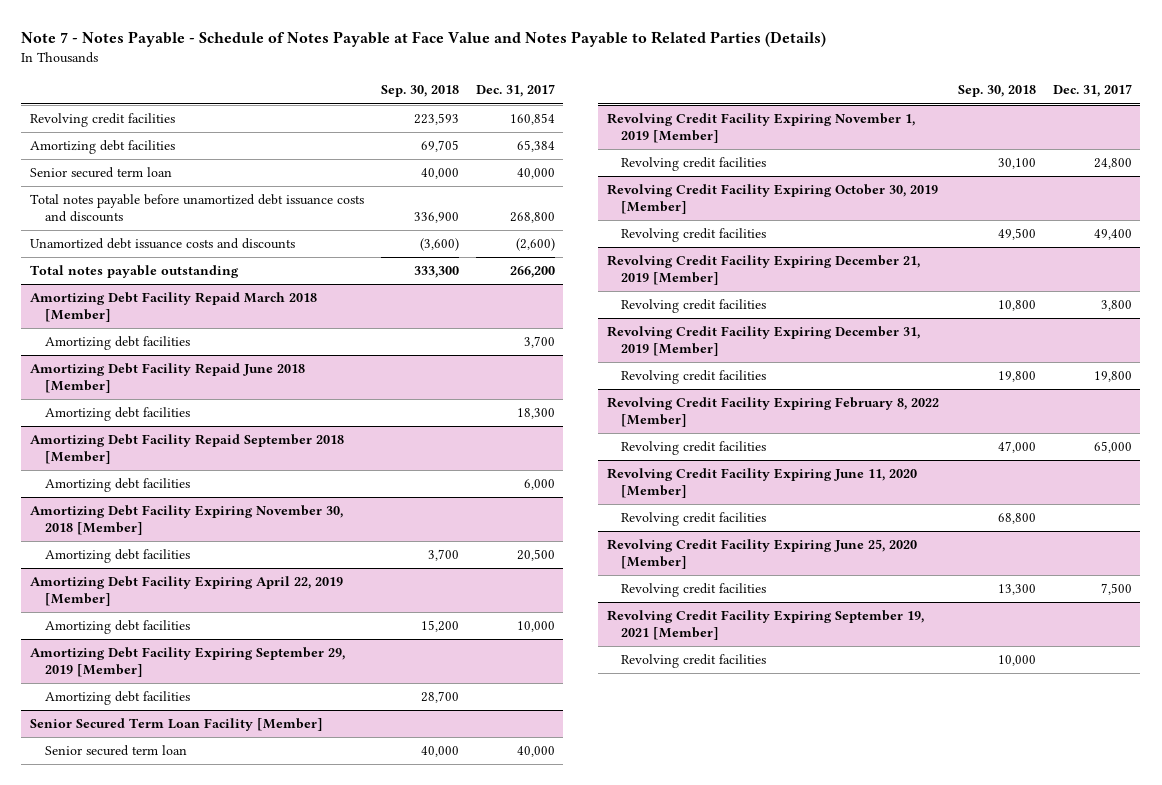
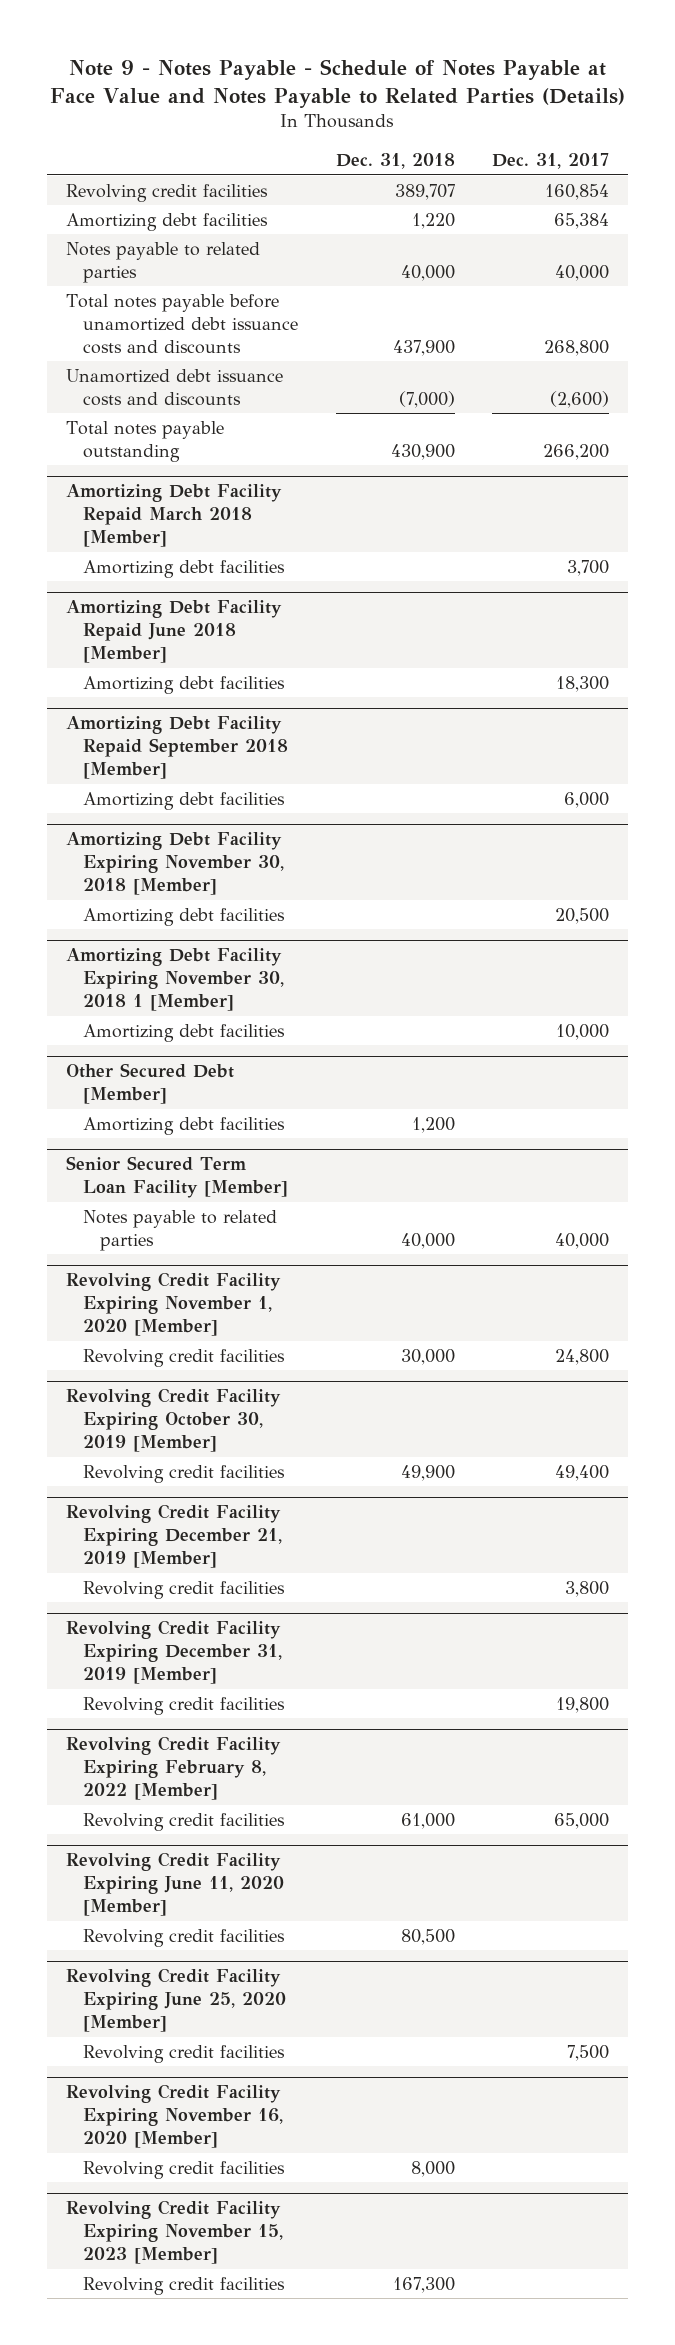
- Note 7 - Notes Payable - Schedule of Notes Payable at Face Value and Notes Payable to Related Parties (Details)
+ Note 9 - Notes Payable - Schedule of Notes Payable at Face Value and Notes Payable to Related Parties (Details)
- | Sep. 30, 2018 | Dec. 31, 2017
+ | Dec. 31, 2018 | Dec. 31, 2017
- Senior secured term loan | 40,000 | 40,000
+ Notes payable to related parties | 40,000 | 40,000
- Amortizing Debt Facility Expiring April 22, 2019 [Member]
+ Amortizing Debt Facility Expiring November 30, 2018 1 [Member]
- Amortizing Debt Facility Expiring September 29, 2019 [Member]
+ Other Secured Debt [Member]
@ Senior Secured Term Loan Facility [Member]
- Senior secured term loan | 40,000 | 40,000
- Revolving Credit Facility Expiring November 1, 2019 [Member]
@ Senior Secured Term Loan Facility [Member]
+ Notes payable to related parties | 40,000 | 40,000
+ Revolving Credit Facility Expiring November 1, 2020 [Member]
- Revolving Credit Facility Expiring September 19, 2021 [Member]
+ Revolving Credit Facility Expiring November 16, 2020 [Member]
+ Revolving Credit Facility Expiring November 15, 2023 [Member]
+ Revolving credit facilities | 167,300 |

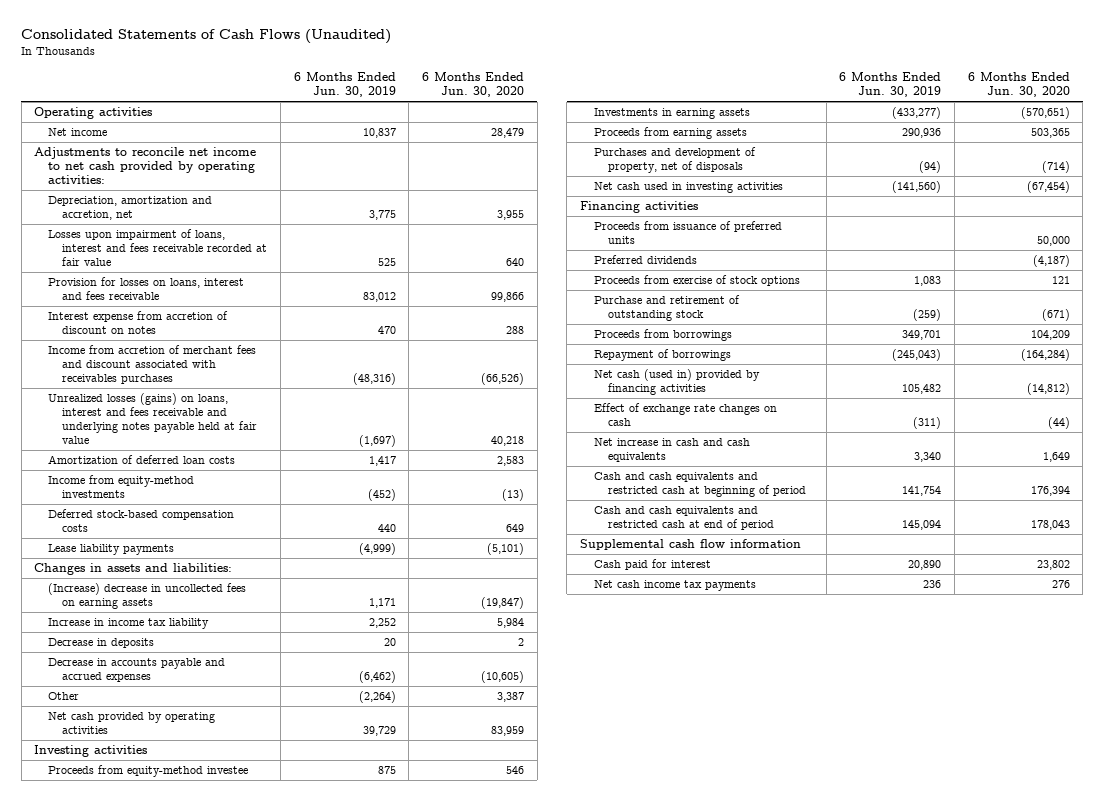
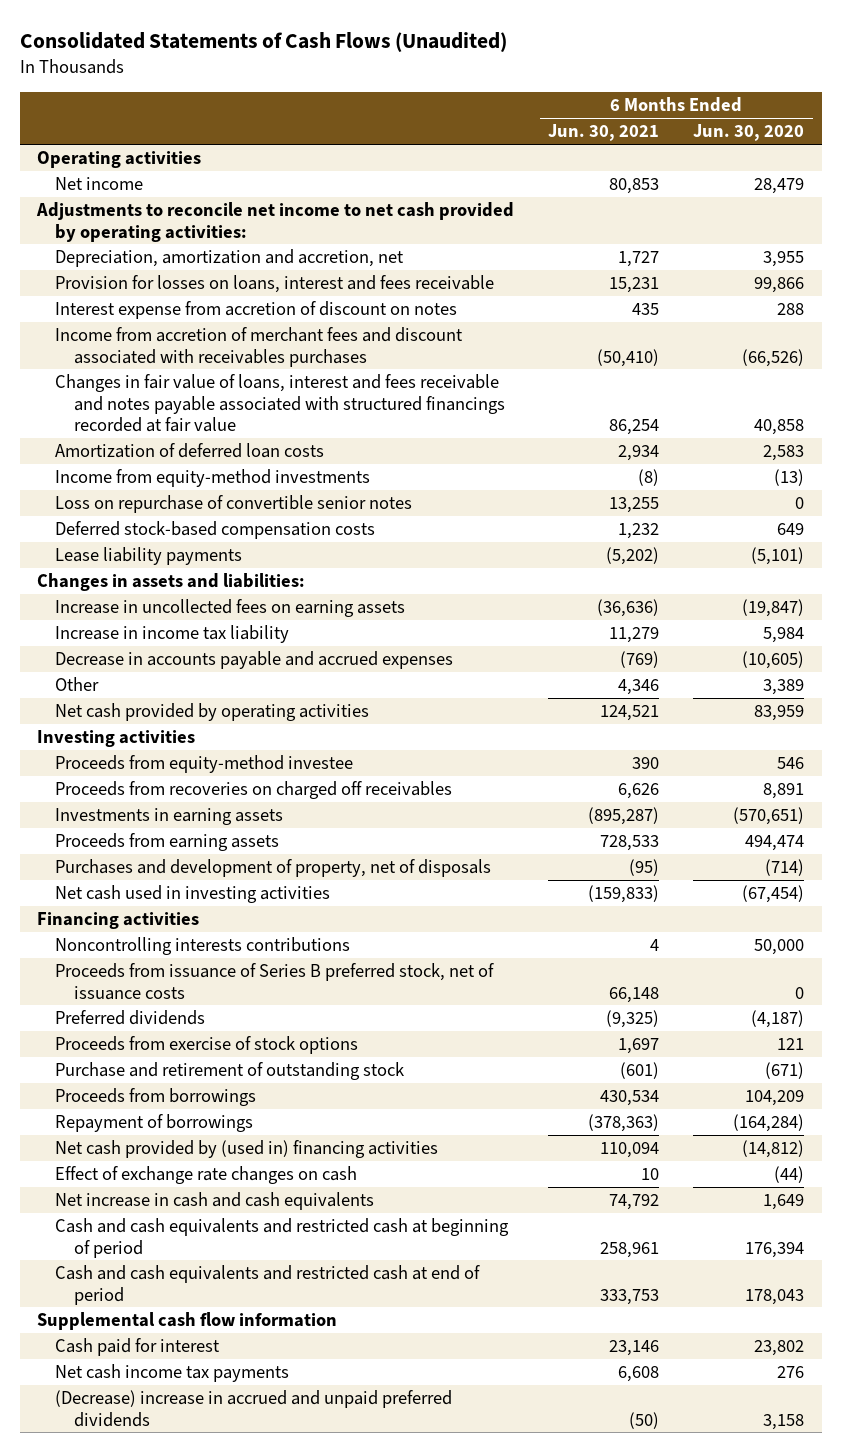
- | 6 Months Ended Jun. 30, 2019 | 6 Months Ended Jun. 30, 2020
+ | 6 Months Ended Jun. 30, 2021 | 6 Months Ended Jun. 30, 2020
- Losses upon impairment of loans, interest and fees receivable recorded at fair value | 525 | 640
- Unrealized losses (gains) on loans, interest and fees receivable and underlying notes payable held at fair value | (1,697) | 40,218
+ Changes in fair value of loans, interest and fees receivable and notes payable associated with structured financings recorded at fair value | 86,254 | 40,858
+ Loss on repurchase of convertible senior notes | 13,255 | 0
- (Increase) decrease in uncollected fees on earning assets | 1,171 | (19,847)
+ Increase in uncollected fees on earning assets | (36,636) | (19,847)
- Decrease in deposits | 20 | 2
- Other | (2,264) | 3,387
+ Other | 4,346 | 3,389
+ Proceeds from recoveries on charged off receivables | 6,626 | 8,891
- Proceeds from earning assets | 290,936 | 503,365
+ Proceeds from earning assets | 728,533 | 494,474
- Proceeds from issuance of preferred units | | 50,000
+ Noncontrolling interests contributions | 4 | 50,000
+ Proceeds from issuance of Series B preferred stock, net of issuance costs | 66,148 | 0
- Net cash (used in) provided by financing activities | 105,482 | (14,812)
+ Net cash provided by (used in) financing activities | 110,094 | (14,812)
+ (Decrease) increase in accrued and unpaid preferred dividends | (50) | 3,158

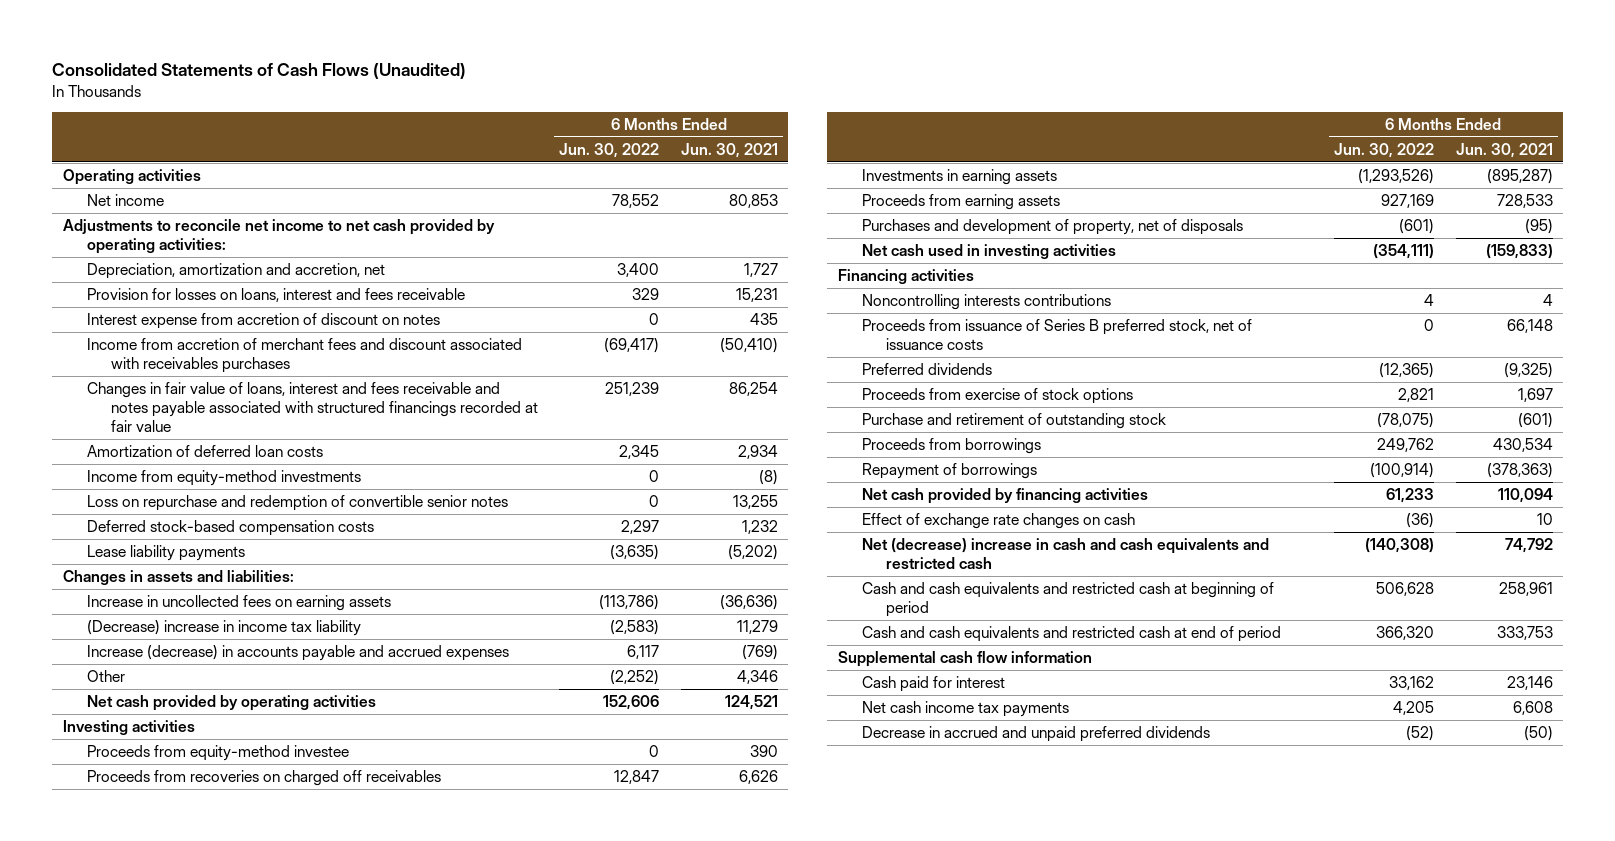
- | 6 Months Ended Jun. 30, 2021 | 6 Months Ended Jun. 30, 2020
+ | 6 Months Ended Jun. 30, 2022 | 6 Months Ended Jun. 30, 2021
- Loss on repurchase of convertible senior notes | 13,255 | 0
+ Loss on repurchase and redemption of convertible senior notes | 0 | 13,255
- Increase in income tax liability | 11,279 | 5,984
- Decrease in accounts payable and accrued expenses | (769) | (10,605)
+ (Decrease) increase in income tax liability | (2,583) | 11,279
+ Increase (decrease) in accounts payable and accrued expenses | 6,117 | (769)
- Net cash provided by (used in) financing activities | 110,094 | (14,812)
+ Net cash provided by financing activities | 61,233 | 110,094
- Net increase in cash and cash equivalents | 74,792 | 1,649
+ Net (decrease) increase in cash and cash equivalents and restricted cash | (140,308) | 74,792
- (Decrease) increase in accrued and unpaid preferred dividends | (50) | 3,158
+ Decrease in accrued and unpaid preferred dividends | (52) | (50)

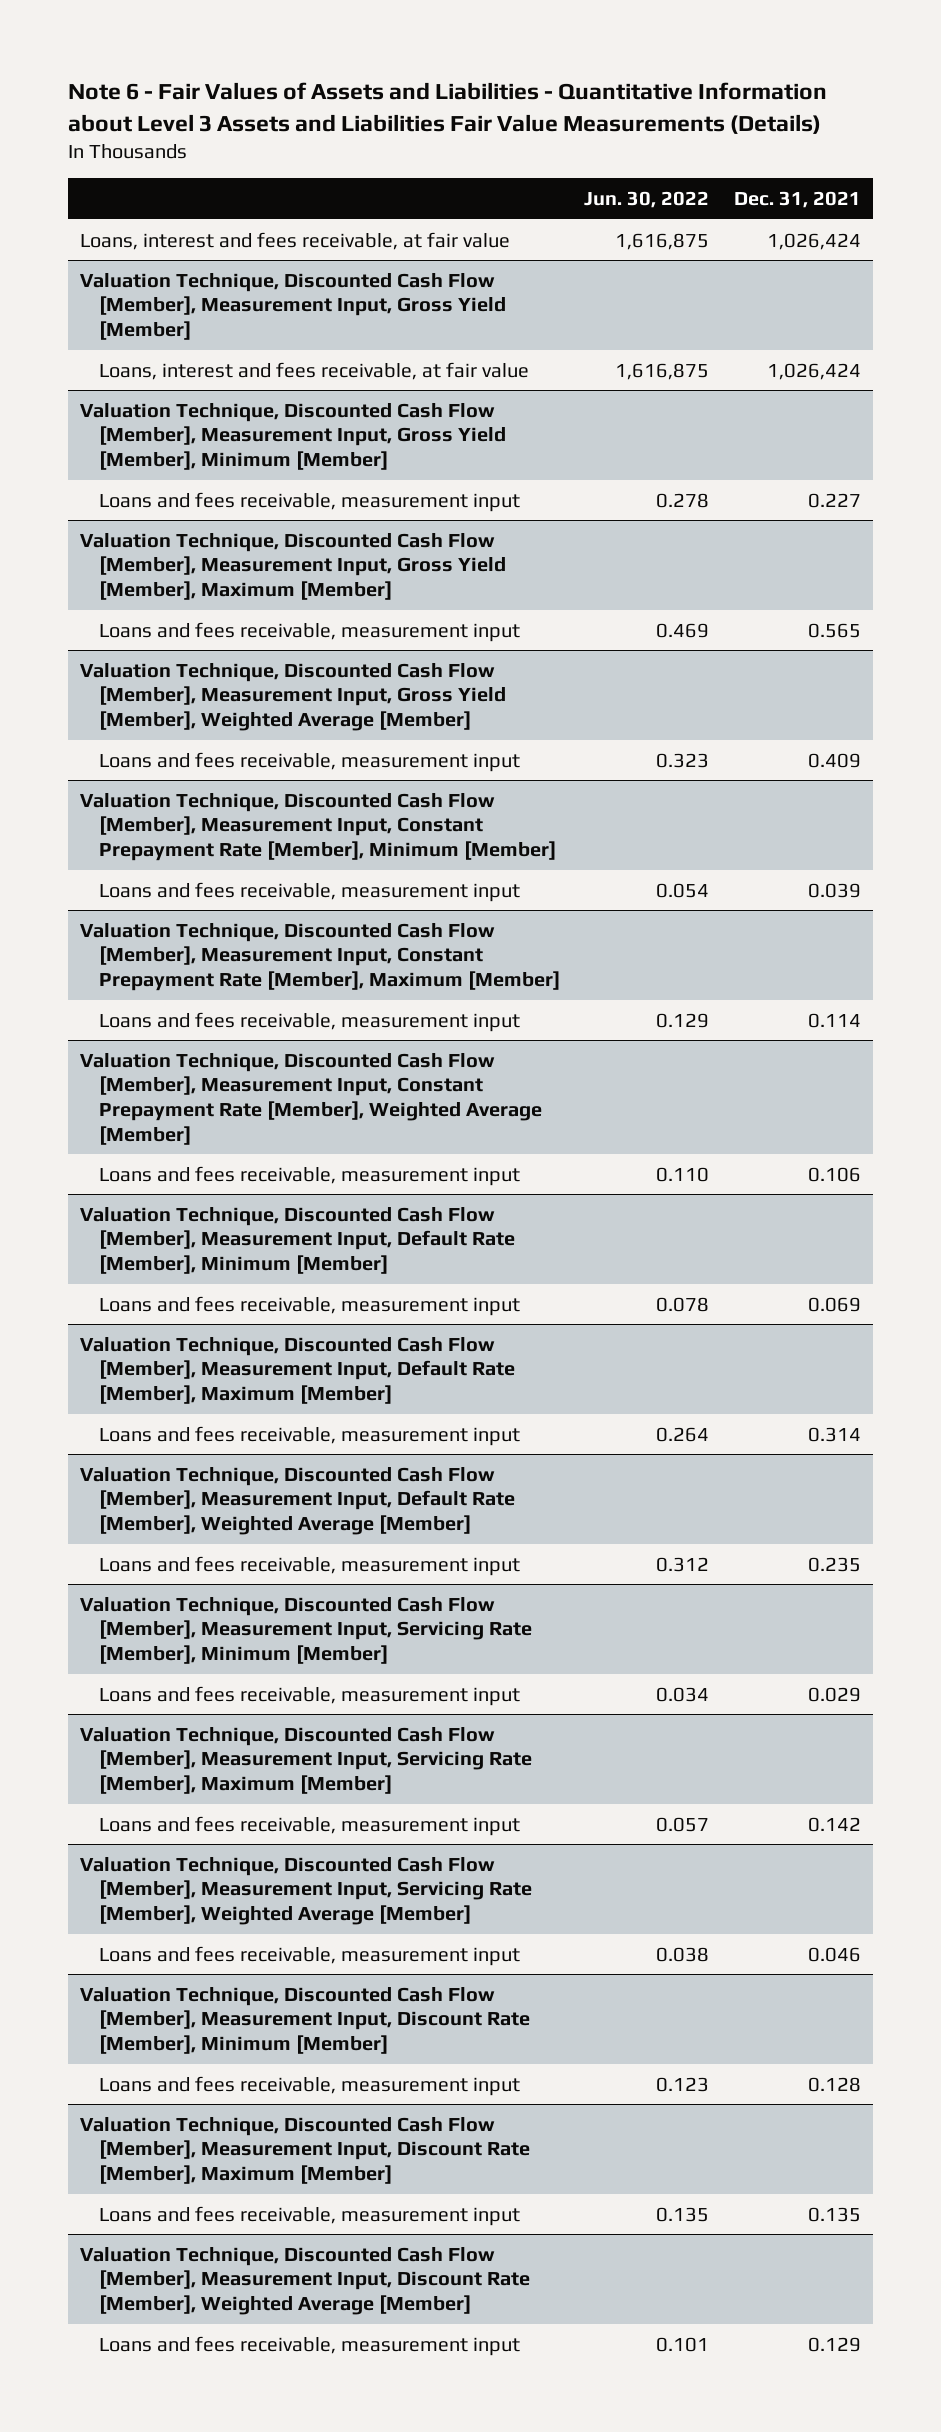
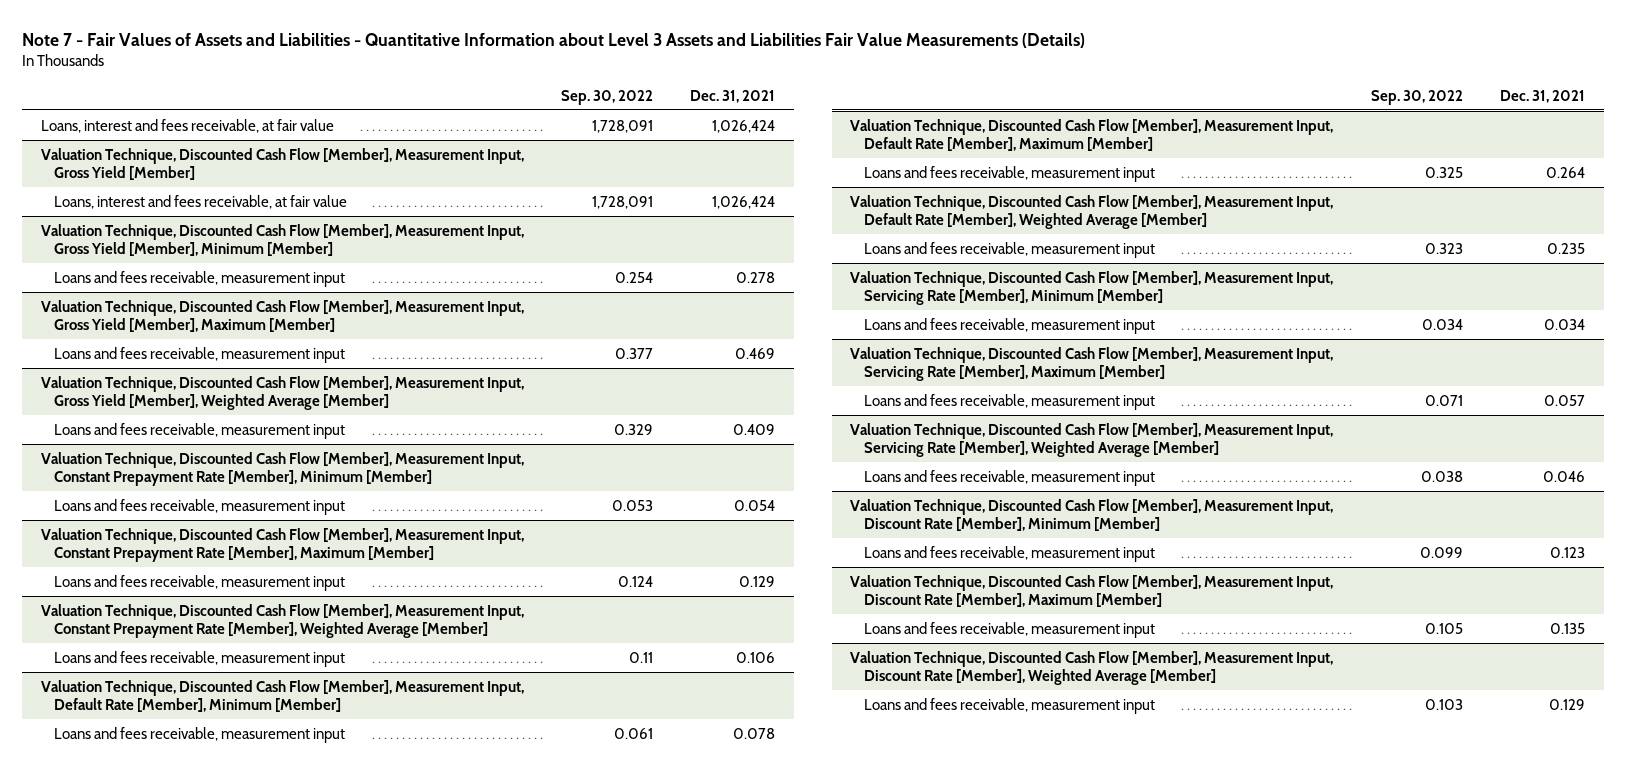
- Note 6 - Fair Values of Assets and Liabilities - Quantitative Information about Level 3 Assets and Liabilities Fair Value Measurements (Details)
+ Note 7 - Fair Values of Assets and Liabilities - Quantitative Information about Level 3 Assets and Liabilities Fair Value Measurements (Details)
- | Jun. 30, 2022 | Dec. 31, 2021
+ | Sep. 30, 2022 | Dec. 31, 2021
@ Valuation Technique, Discounted Cash Flow [Member], Measurement Input, Gross Yield [Member], Minimum [Member]
- Loans and fees receivable, measurement input | 0.278 | 0.227
+ Loans and fees receivable, measurement input | 0.254 | 0.278
@ Valuation Technique, Discounted Cash Flow [Member], Measurement Input, Gross Yield [Member], Maximum [Member]
- Loans and fees receivable, measurement input | 0.469 | 0.565
+ Loans and fees receivable, measurement input | 0.377 | 0.469
@ Valuation Technique, Discounted Cash Flow [Member], Measurement Input, Constant Prepayment Rate [Member], Minimum [Member]
- Loans and fees receivable, measurement input | 0.054 | 0.039
+ Loans and fees receivable, measurement input | 0.053 | 0.054
@ Valuation Technique, Discounted Cash Flow [Member], Measurement Input, Constant Prepayment Rate [Member], Maximum [Member]
- Loans and fees receivable, measurement input | 0.129 | 0.114
+ Loans and fees receivable, measurement input | 0.124 | 0.129
@ Valuation Technique, Discounted Cash Flow [Member], Measurement Input, Default Rate [Member], Minimum [Member]
- Loans and fees receivable, measurement input | 0.078 | 0.069
+ Loans and fees receivable, measurement input | 0.061 | 0.078
@ Valuation Technique, Discounted Cash Flow [Member], Measurement Input, Default Rate [Member], Maximum [Member]
- Loans and fees receivable, measurement input | 0.264 | 0.314
+ Loans and fees receivable, measurement input | 0.325 | 0.264
@ Valuation Technique, Discounted Cash Flow [Member], Measurement Input, Servicing Rate [Member], Minimum [Member]
- Loans and fees receivable, measurement input | 0.034 | 0.029
+ Loans and fees receivable, measurement input | 0.034 | 0.034
@ Valuation Technique, Discounted Cash Flow [Member], Measurement Input, Servicing Rate [Member], Maximum [Member]
- Loans and fees receivable, measurement input | 0.057 | 0.142
+ Loans and fees receivable, measurement input | 0.071 | 0.057
@ Valuation Technique, Discounted Cash Flow [Member], Measurement Input, Discount Rate [Member], Minimum [Member]
- Loans and fees receivable, measurement input | 0.123 | 0.128
+ Loans and fees receivable, measurement input | 0.099 | 0.123

